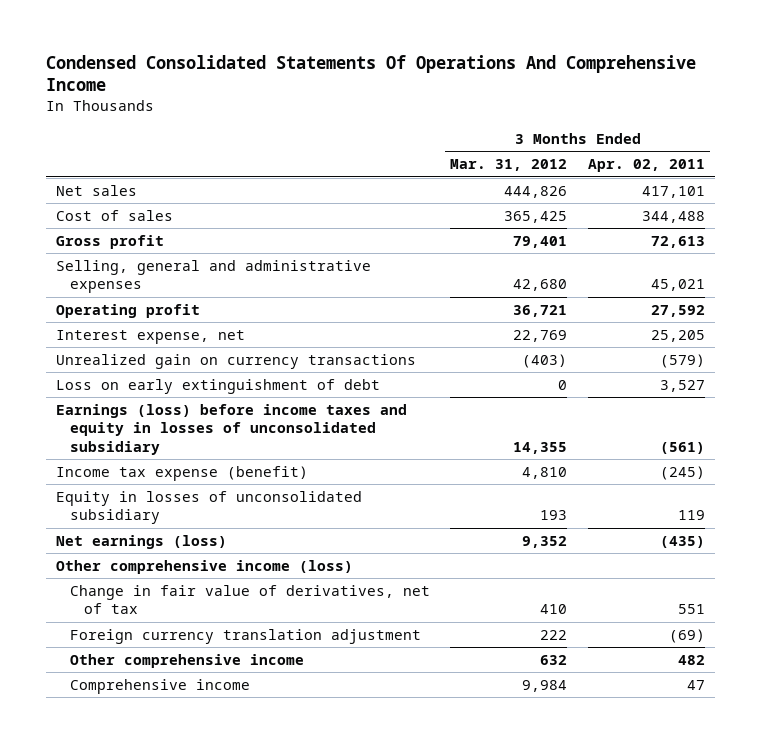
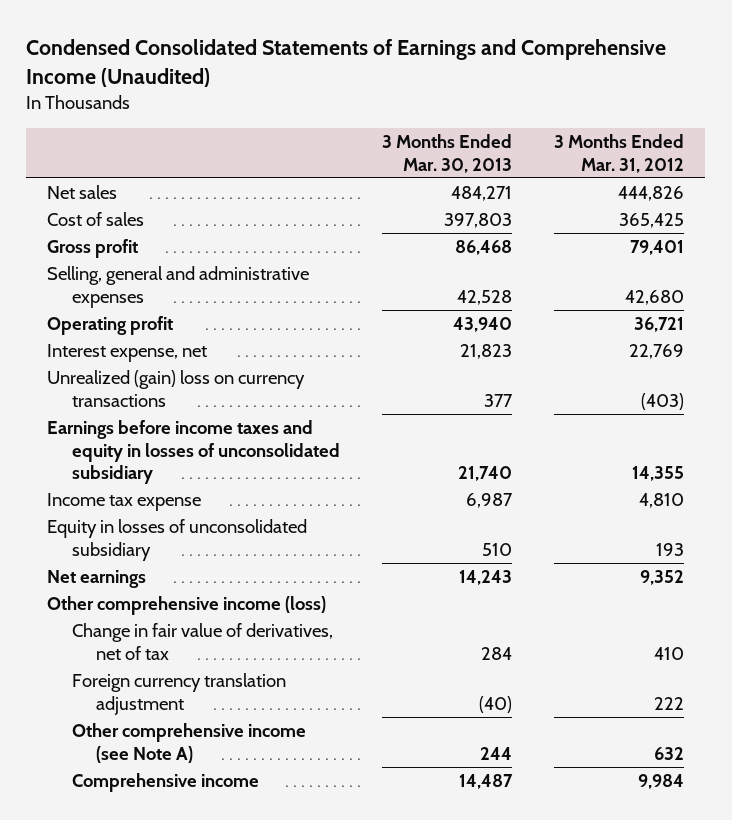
- Condensed Consolidated Statements Of Operations And Comprehensive Income
+ Condensed Consolidated Statements of Earnings and Comprehensive Income (Unaudited)
- | 3 Months Ended Mar. 31, 2012 | 3 Months Ended Apr. 02, 2011
+ | 3 Months Ended Mar. 30, 2013 | 3 Months Ended Mar. 31, 2012
- Unrealized gain on currency transactions | (403) | (579)
- Loss on early extinguishment of debt | 0 | 3,527
- Earnings (loss) before income taxes and equity in losses of unconsolidated subsidiary | 14,355 | (561)
- Income tax expense (benefit) | 4,810 | (245)
+ Unrealized (gain) loss on currency transactions | 377 | (403)
+ Earnings before income taxes and equity in losses of unconsolidated subsidiary | 21,740 | 14,355
+ Income tax expense | 6,987 | 4,810
- Net earnings (loss) | 9,352 | (435)
+ Net earnings | 14,243 | 9,352
- Other comprehensive income | 632 | 482
+ Other comprehensive income (see Note A) | 244 | 632

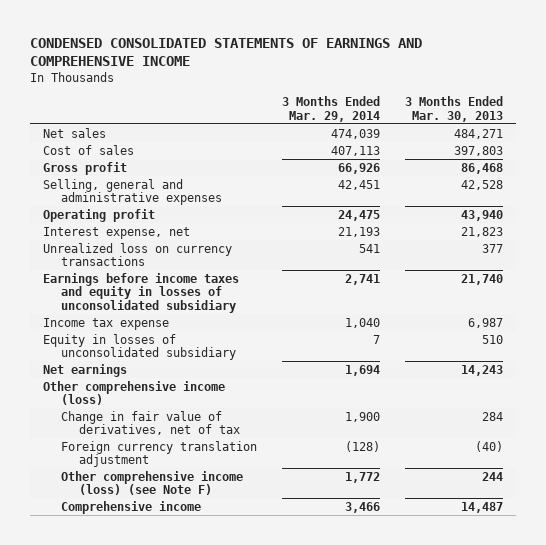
- Condensed Consolidated Statements of Earnings and Comprehensive Income (Unaudited)
+ CONDENSED CONSOLIDATED STATEMENTS OF EARNINGS AND COMPREHENSIVE INCOME
- | 3 Months Ended Mar. 30, 2013 | 3 Months Ended Mar. 31, 2012
+ | 3 Months Ended Mar. 29, 2014 | 3 Months Ended Mar. 30, 2013
- Unrealized (gain) loss on currency transactions | 377 | (403)
+ Unrealized loss on currency transactions | 541 | 377
- Other comprehensive income (see Note A) | 244 | 632
+ Other comprehensive income (loss) (see Note F) | 1,772 | 244

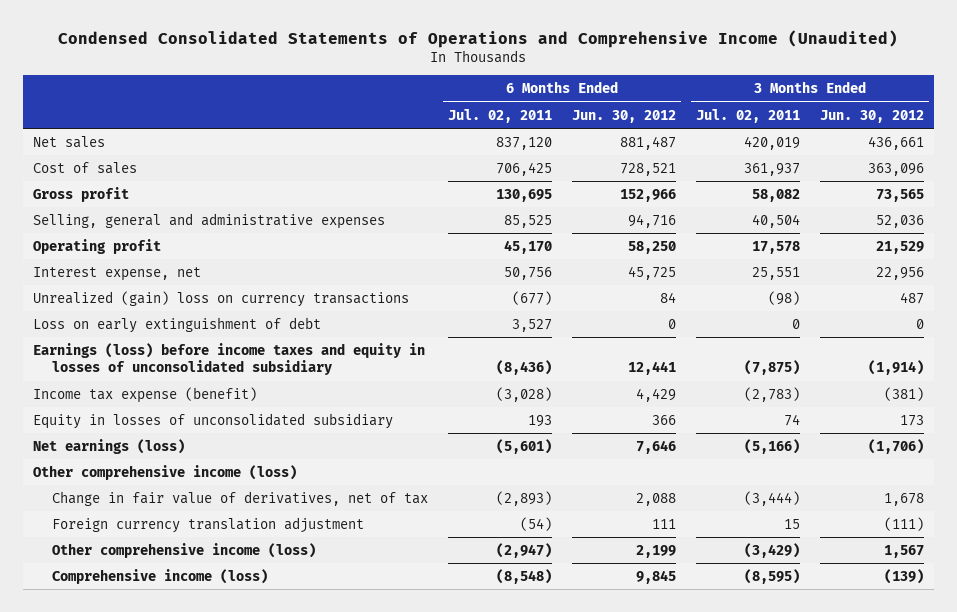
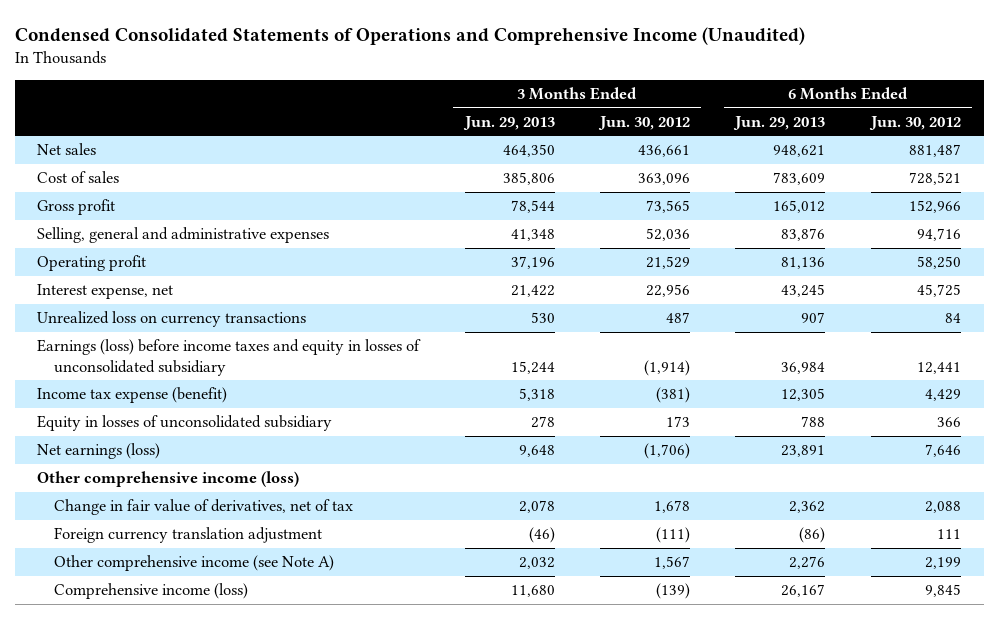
- | 6 Months Ended Jul. 02, 2011 | 6 Months Ended Jun. 30, 2012 | 3 Months Ended Jul. 02, 2011 | 3 Months Ended Jun. 30, 2012
+ | 3 Months Ended Jun. 29, 2013 | 3 Months Ended Jun. 30, 2012 | 6 Months Ended Jun. 29, 2013 | 6 Months Ended Jun. 30, 2012
- Unrealized (gain) loss on currency transactions | (677) | 84 | (98) | 487
- Loss on early extinguishment of debt | 3,527 | 0 | 0 | 0
+ Unrealized loss on currency transactions | 530 | 487 | 907 | 84
- Other comprehensive income (loss) | (2,947) | 2,199 | (3,429) | 1,567
+ Other comprehensive income (see Note A) | 2,032 | 1,567 | 2,276 | 2,199

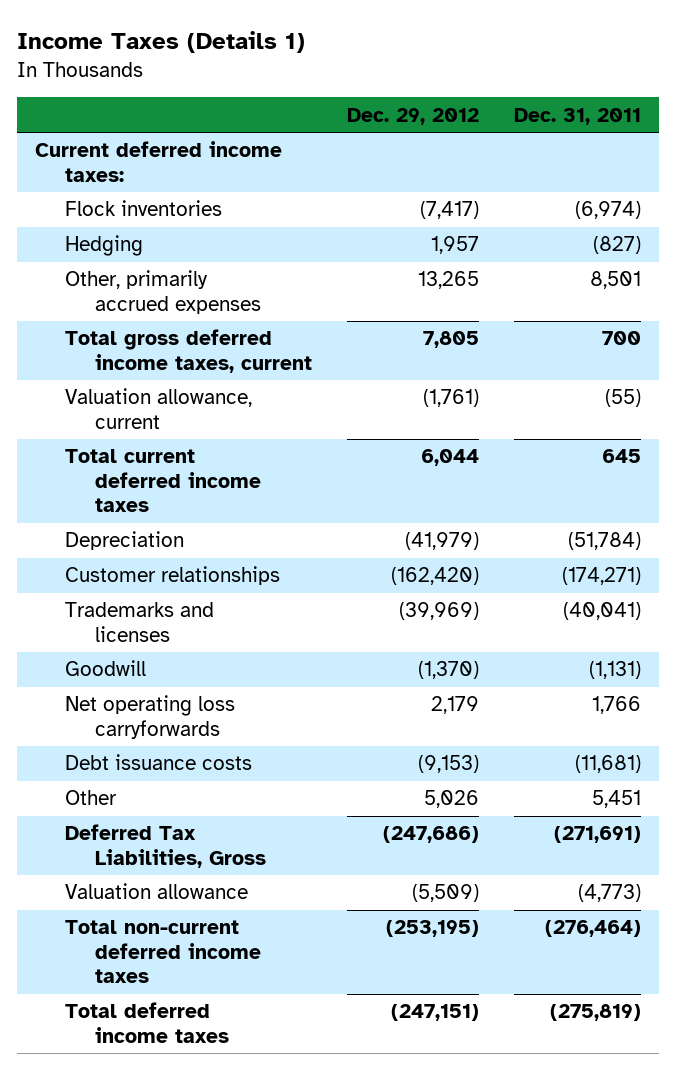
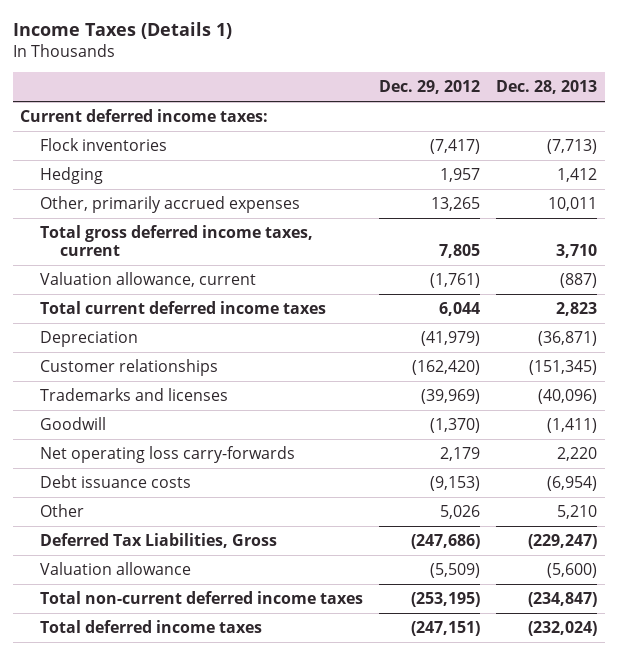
- | Dec. 29, 2012 | Dec. 31, 2011
+ | Dec. 29, 2012 | Dec. 28, 2013
- Net operating loss carryforwards | 2,179 | 1,766
+ Net operating loss carry-forwards | 2,179 | 2,220

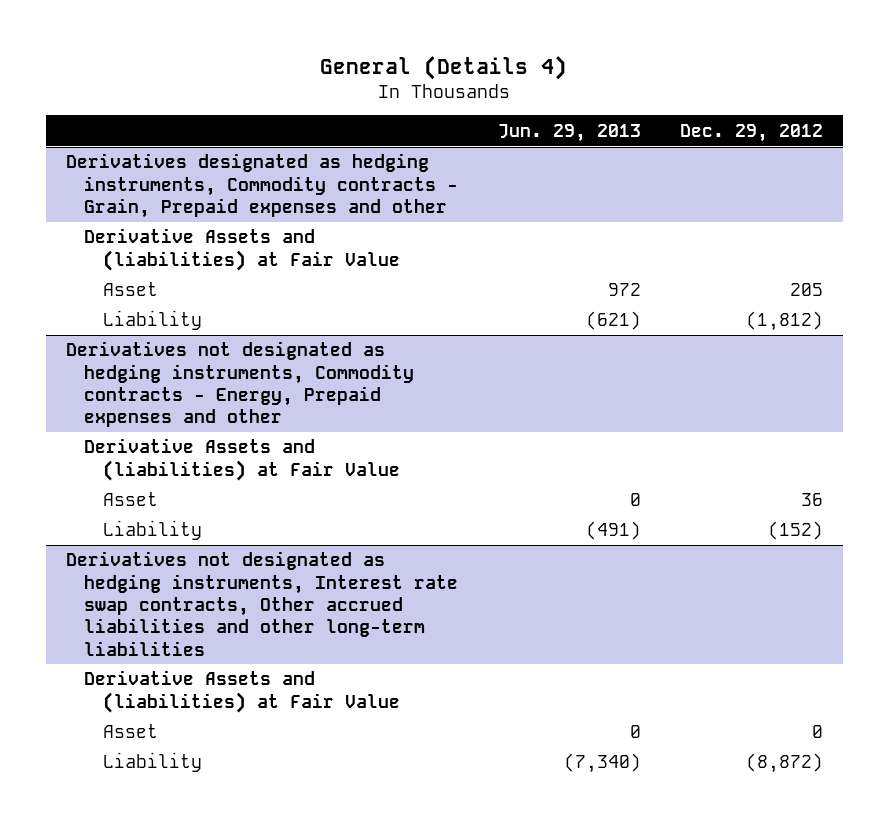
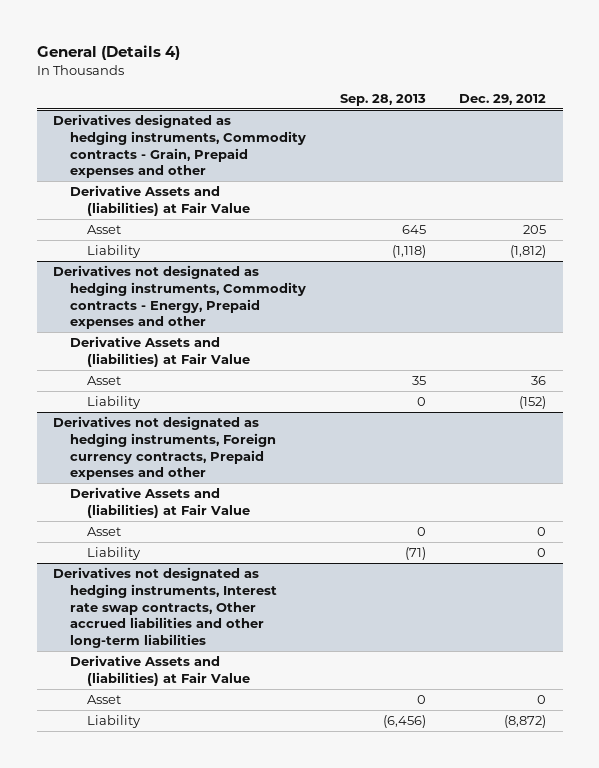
- | Jun. 29, 2013 | Dec. 29, 2012
+ | Sep. 28, 2013 | Dec. 29, 2012
+ Derivatives not designated as hedging instruments, Foreign currency contracts, Prepaid expenses and other
+ Derivative Assets and (liabilities) at Fair Value
+ Asset | 0 | 0
+ Liability | (71) | 0

